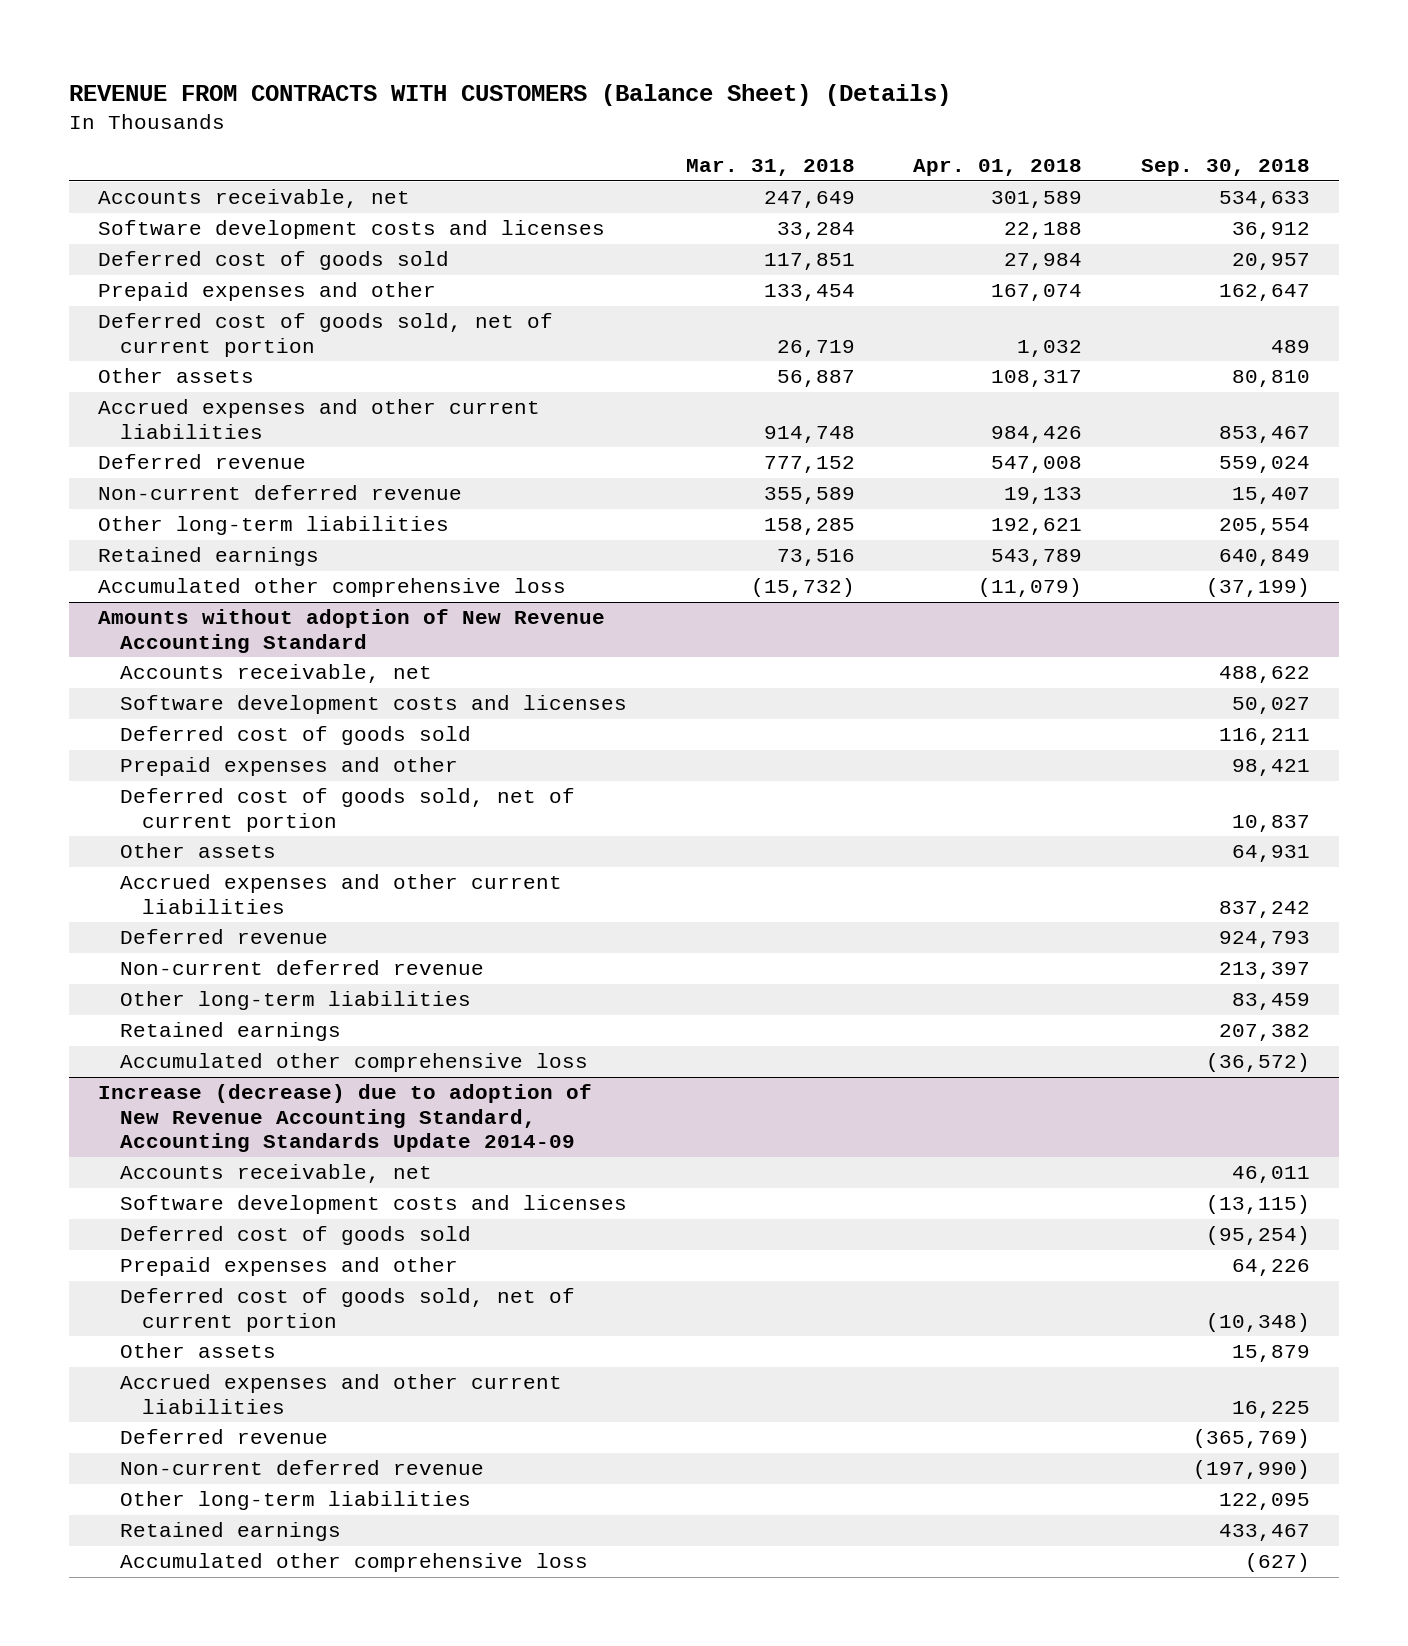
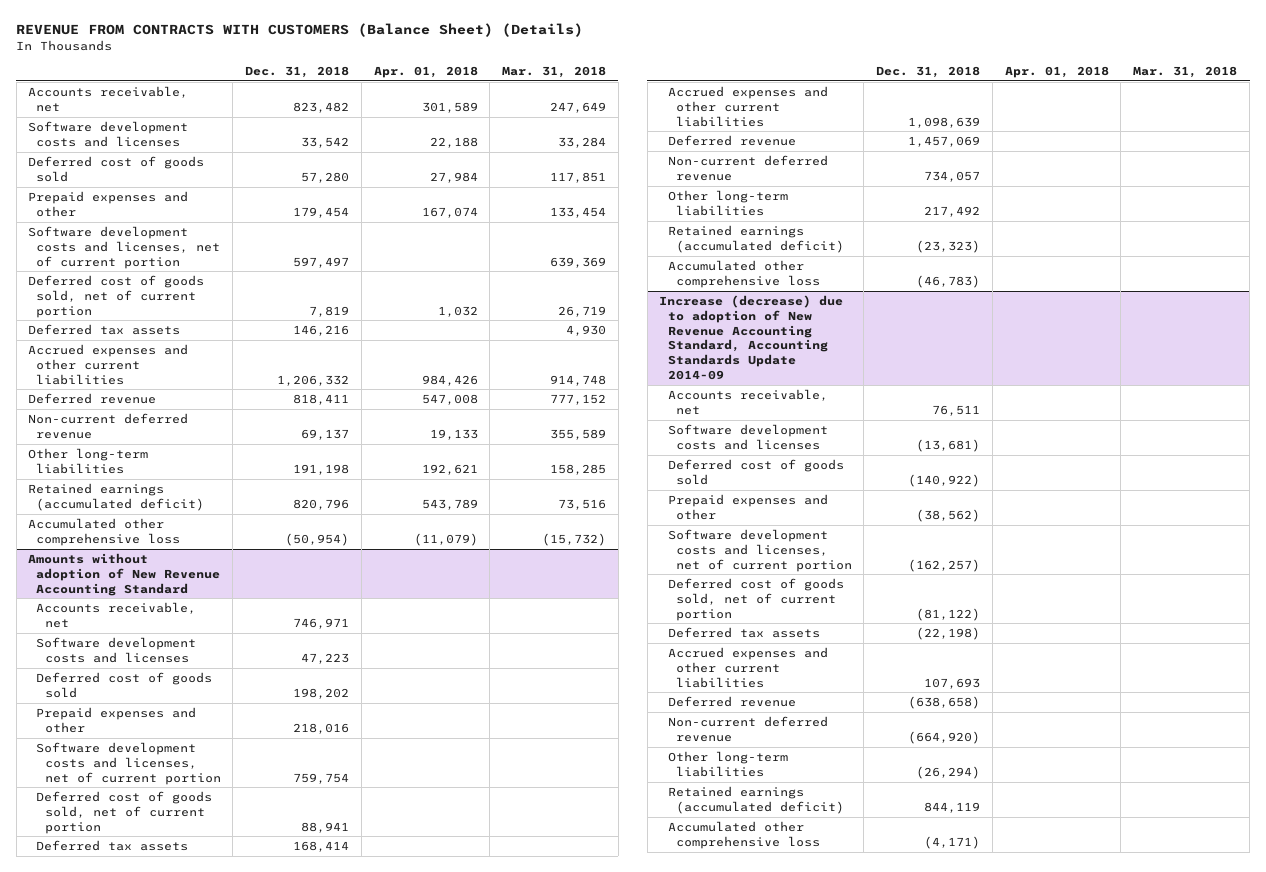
- | Mar. 31, 2018 | Apr. 01, 2018 | Sep. 30, 2018
+ | Dec. 31, 2018 | Apr. 01, 2018 | Mar. 31, 2018
+ Software development costs and licenses, net of current portion | 597,497 | | 639,369
- Other assets | 56,887 | 108,317 | 80,810
+ Deferred tax assets | 146,216 | | 4,930
- Retained earnings | 73,516 | 543,789 | 640,849
+ Retained earnings (accumulated deficit) | 820,796 | 543,789 | 73,516
@ Amounts without adoption of New Revenue Accounting Standard
+ Software development costs and licenses, net of current portion | 759,754 | |
- Other assets | | | 64,931
+ Deferred tax assets | 168,414 | |
- Retained earnings | | | 207,382
+ Retained earnings (accumulated deficit) | (23,323) | |
@ Increase (decrease) due to adoption of New Revenue Accounting Standard, Accounting Standards Update 2014-09
+ Software development costs and licenses, net of current portion | (162,257) | |
- Other assets | | | 15,879
+ Deferred tax assets | (22,198) | |
- Retained earnings | | | 433,467
+ Retained earnings (accumulated deficit) | 844,119 | |

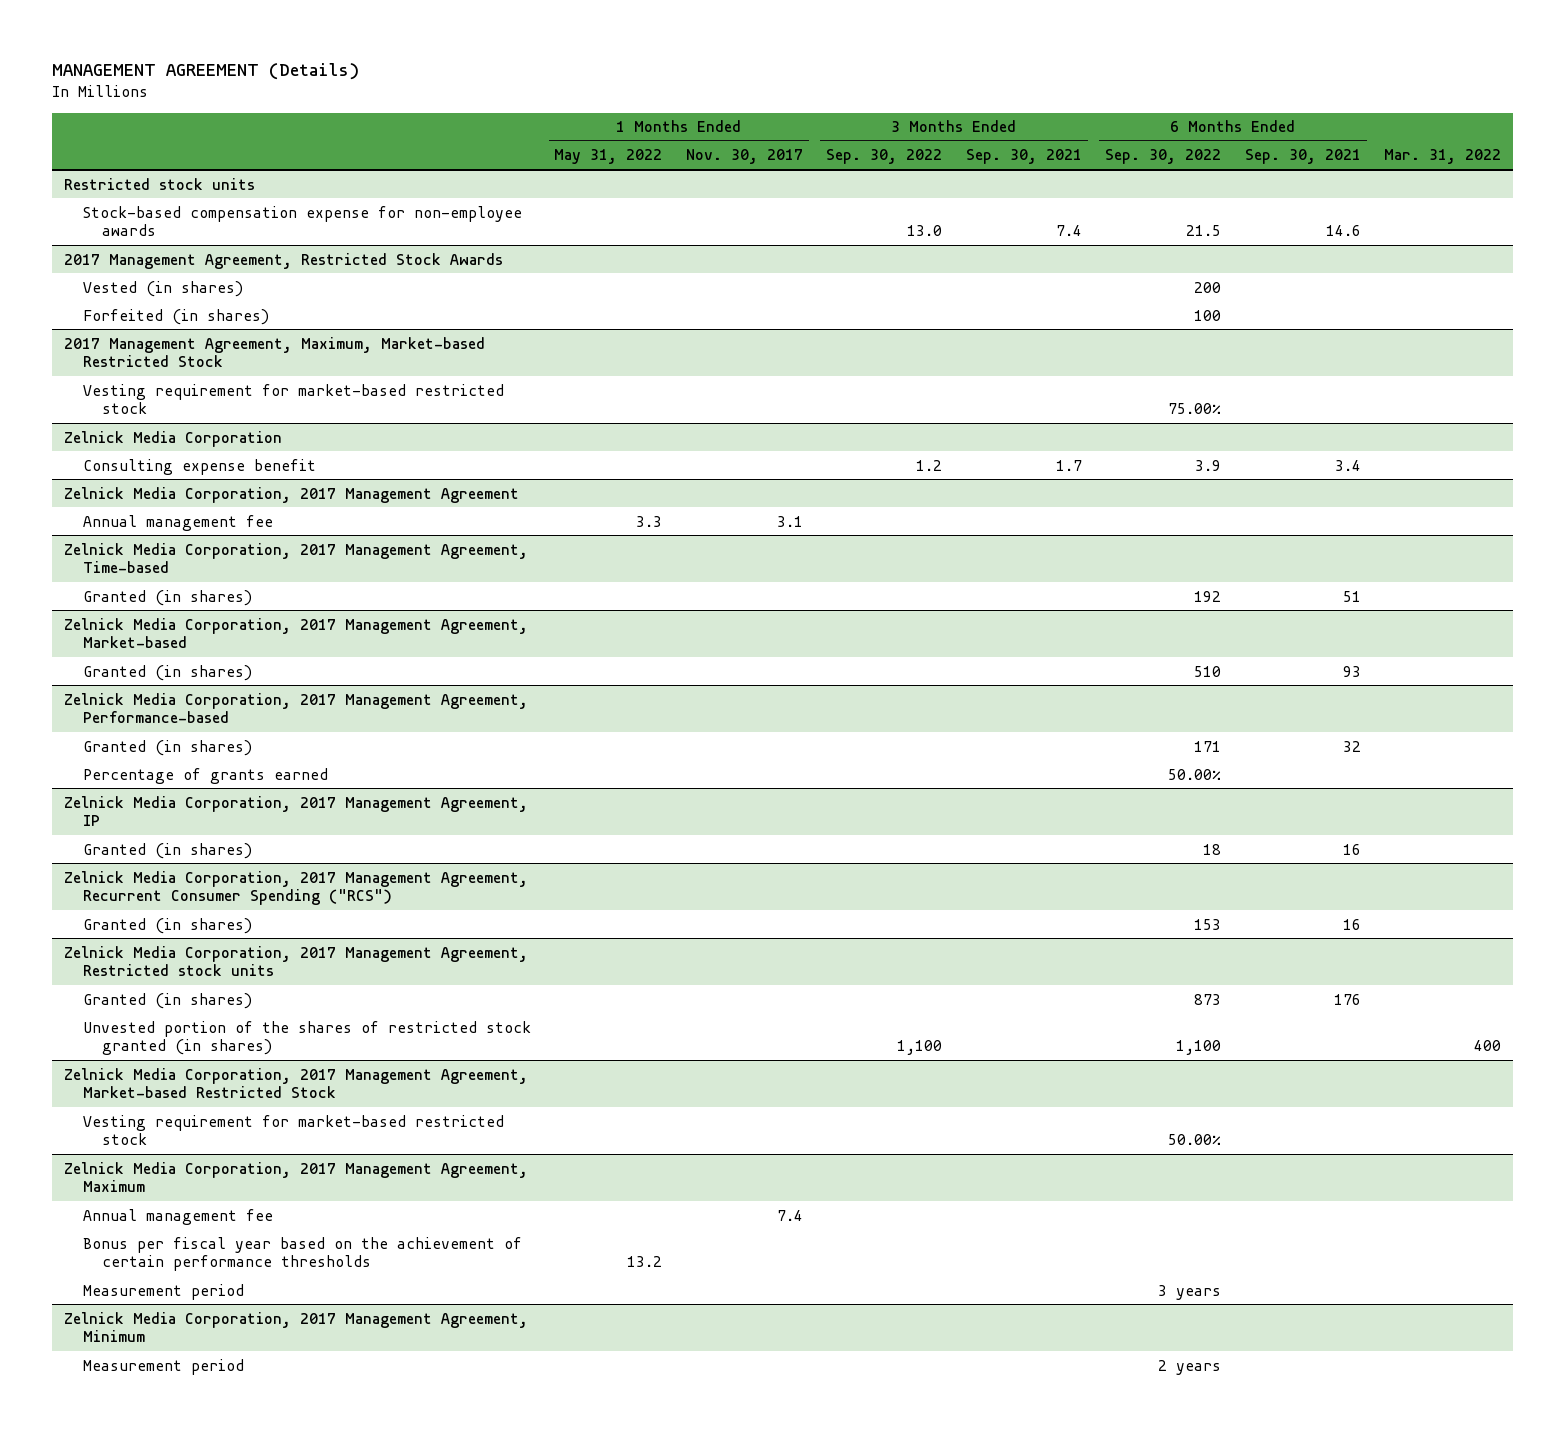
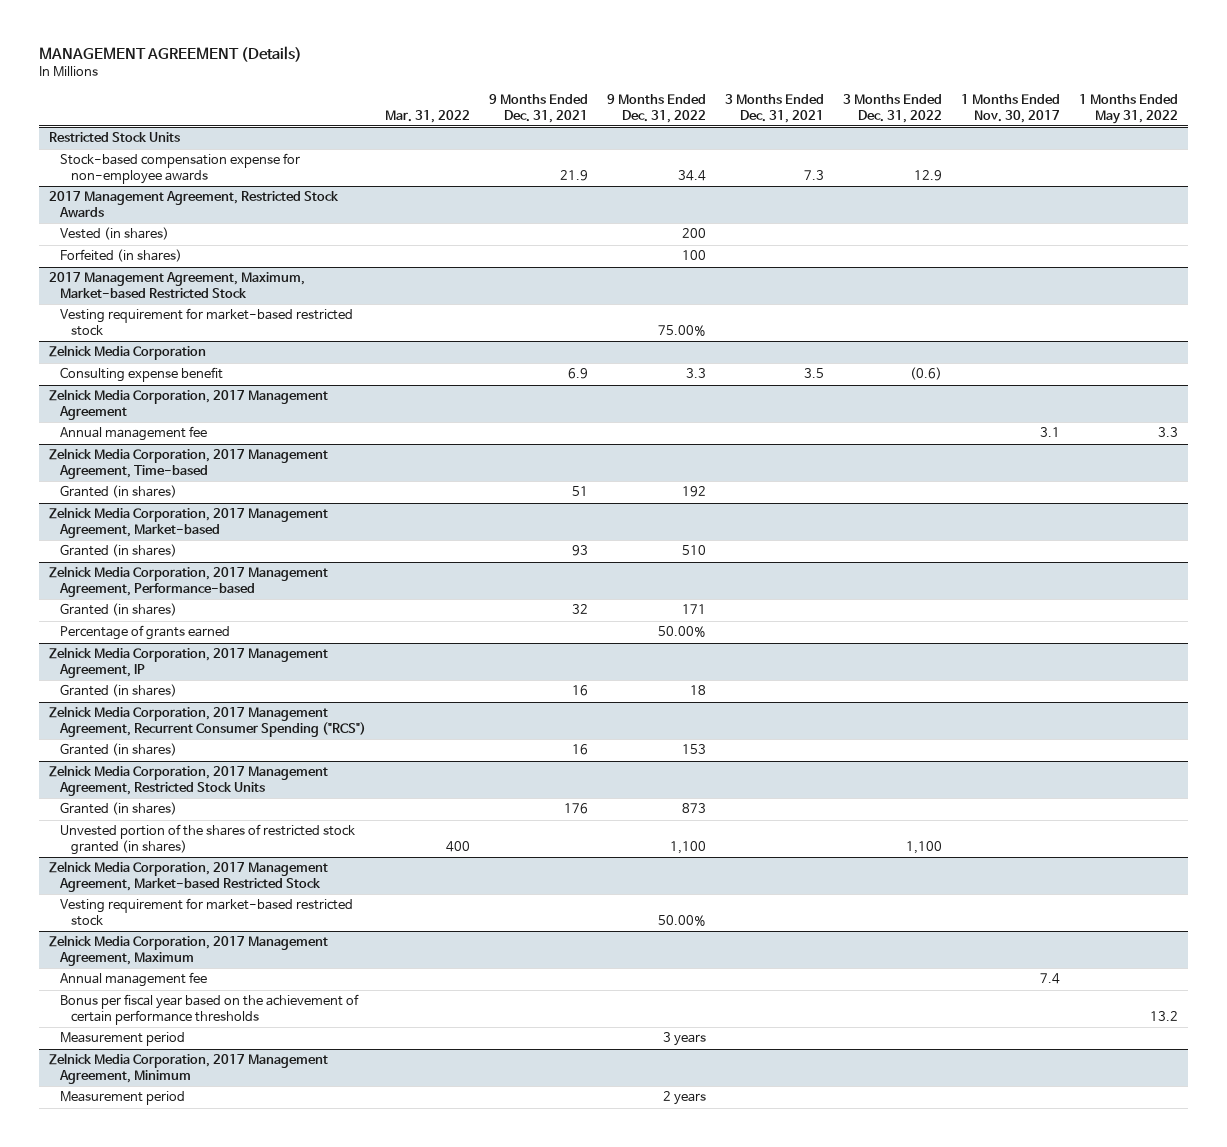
- | 1 Months Ended May 31, 2022 | 1 Months Ended Nov. 30, 2017 | 3 Months Ended Sep. 30, 2022 | 3 Months Ended Sep. 30, 2021 | 6 Months Ended Sep. 30, 2022 | 6 Months Ended Sep. 30, 2021 | Mar. 31, 2022
+ | Mar. 31, 2022 | 9 Months Ended Dec. 31, 2021 | 9 Months Ended Dec. 31, 2022 | 3 Months Ended Dec. 31, 2021 | 3 Months Ended Dec. 31, 2022 | 1 Months Ended Nov. 30, 2017 | 1 Months Ended May 31, 2022
- Restricted stock units
+ Restricted Stock Units
- Zelnick Media Corporation, 2017 Management Agreement, Restricted stock units
+ Zelnick Media Corporation, 2017 Management Agreement, Restricted Stock Units

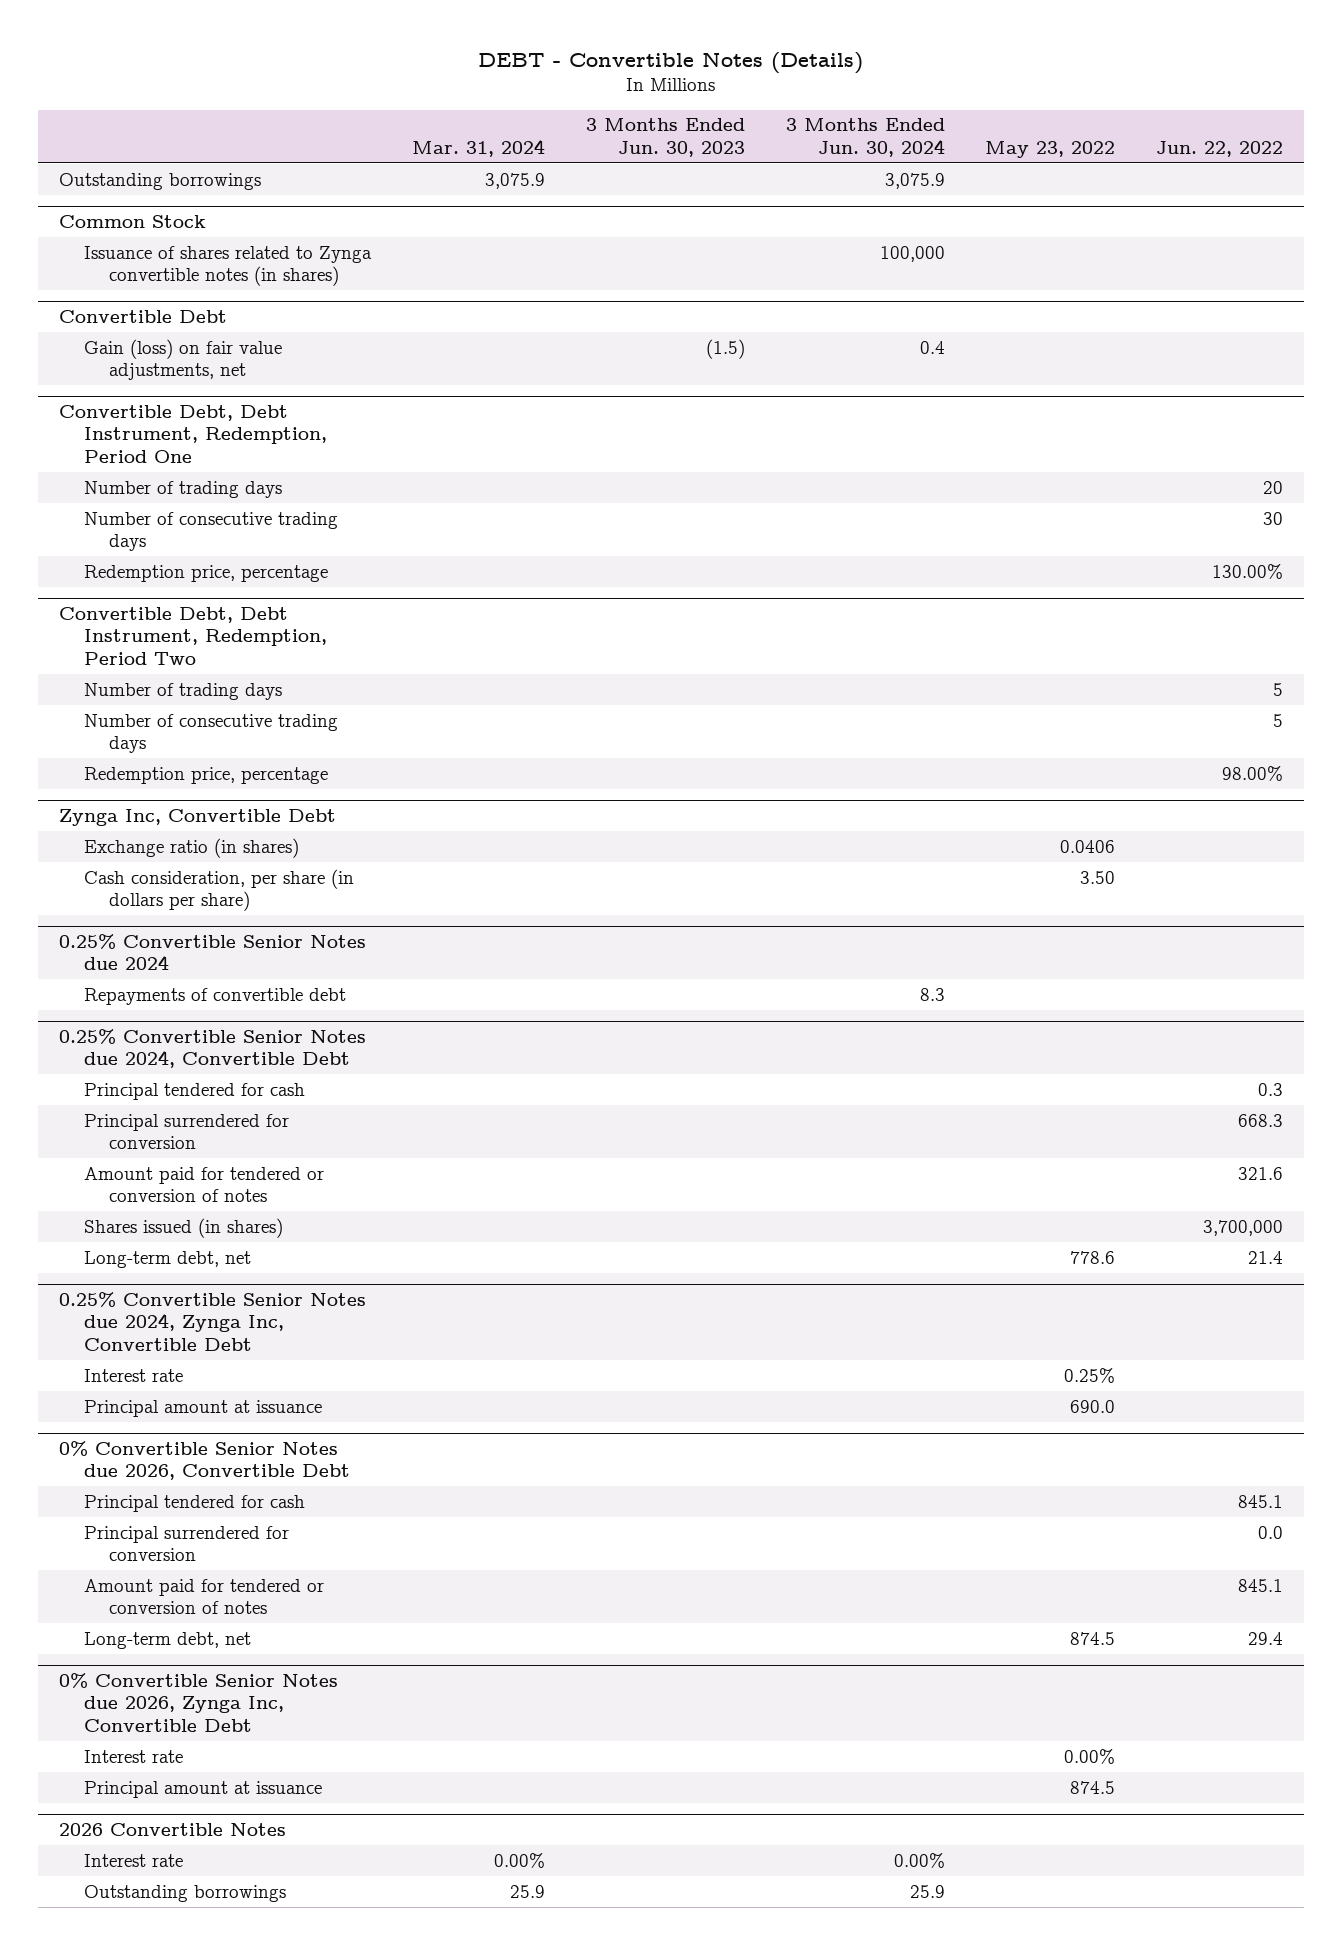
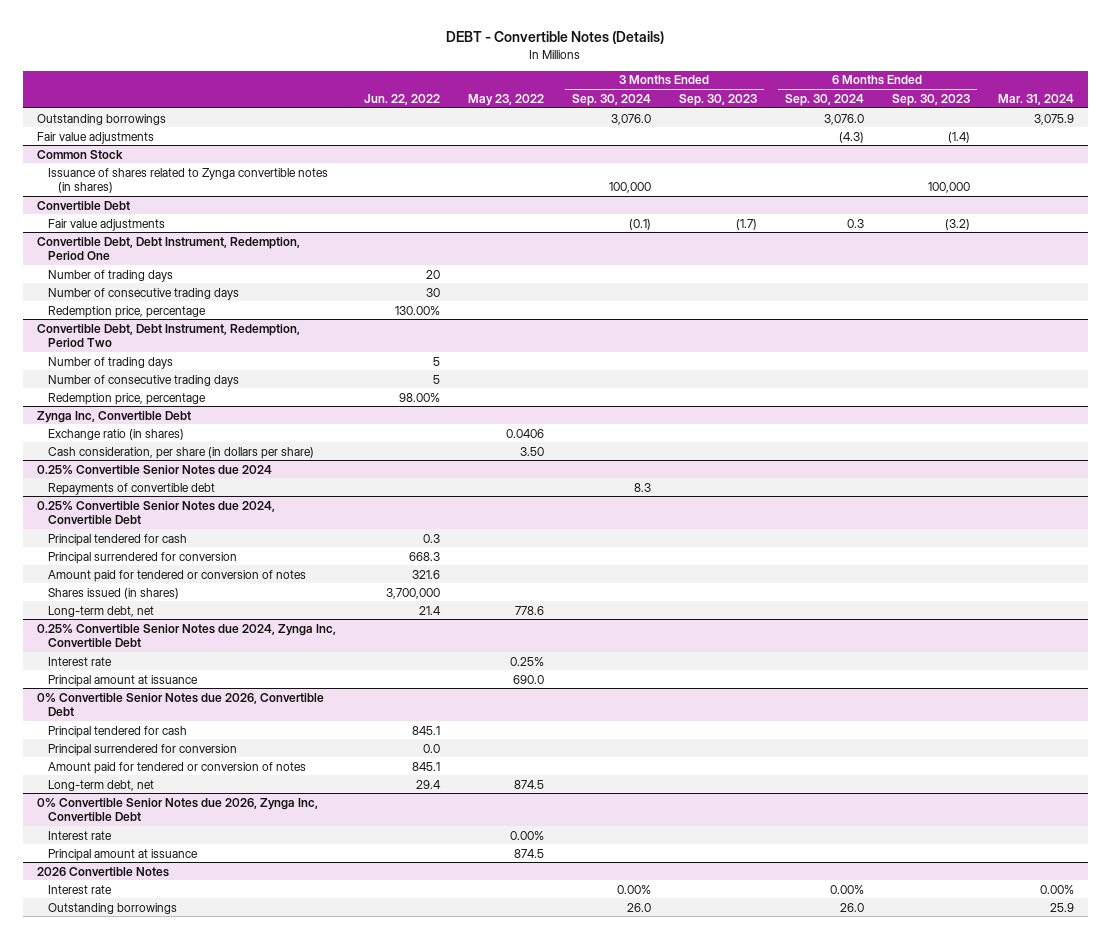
- | Mar. 31, 2024 | 3 Months Ended Jun. 30, 2023 | 3 Months Ended Jun. 30, 2024 | May 23, 2022 | Jun. 22, 2022
+ | Jun. 22, 2022 | May 23, 2022 | 3 Months Ended Sep. 30, 2024 | 3 Months Ended Sep. 30, 2023 | 6 Months Ended Sep. 30, 2024 | 6 Months Ended Sep. 30, 2023 | Mar. 31, 2024
+ Fair value adjustments | | | | | (4.3) | (1.4) |
@ Convertible Debt
- Gain (loss) on fair value adjustments, net | | (1.5) | 0.4 | |
+ Fair value adjustments | | | (0.1) | (1.7) | 0.3 | (3.2) |

